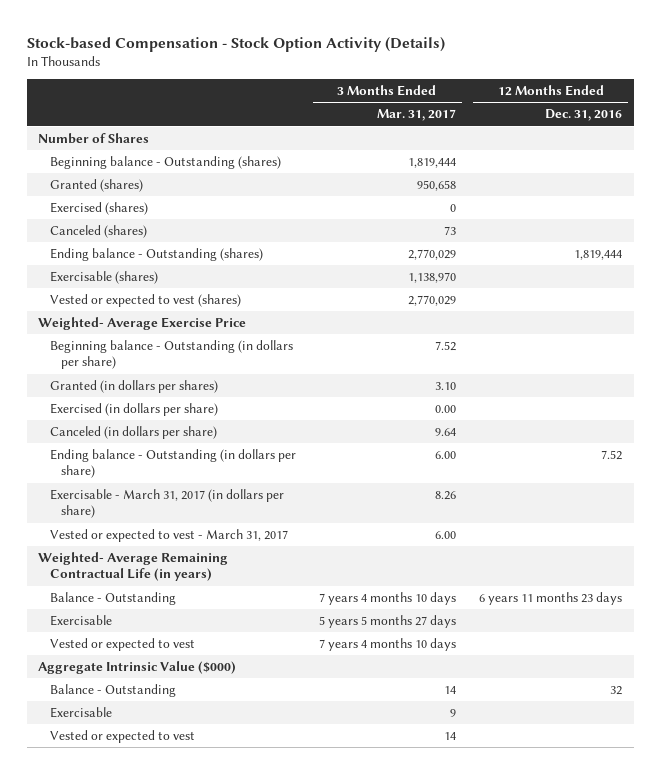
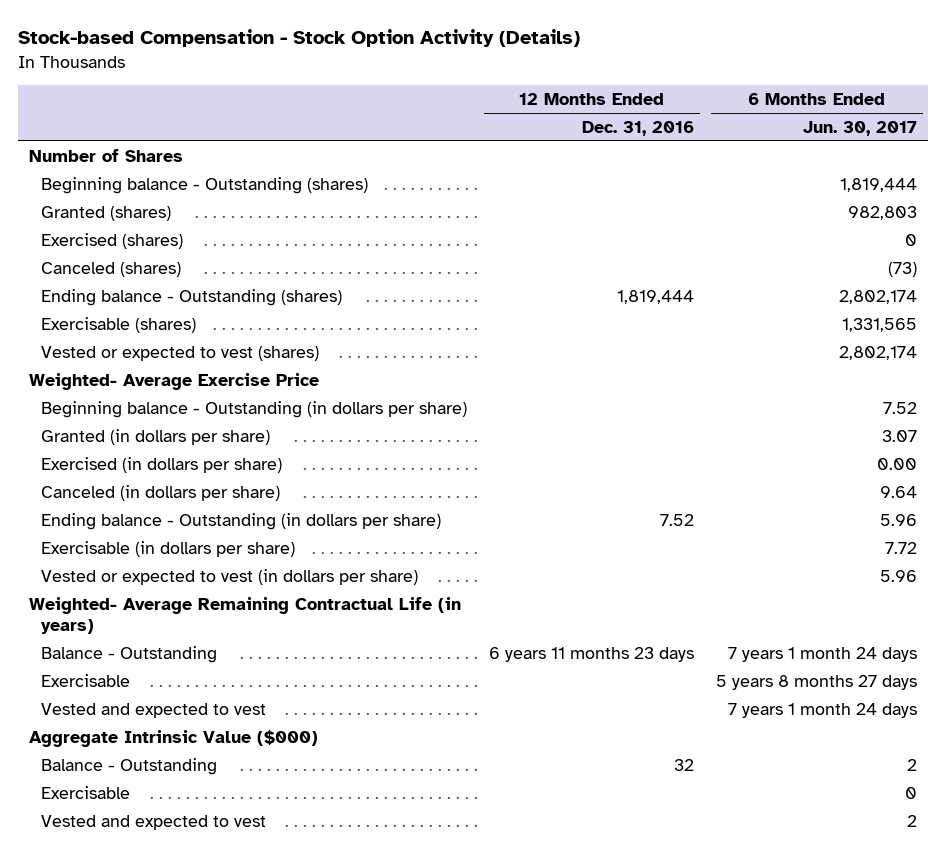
- | 3 Months Ended Mar. 31, 2017 | 12 Months Ended Dec. 31, 2016
+ | 12 Months Ended Dec. 31, 2016 | 6 Months Ended Jun. 30, 2017
- Granted (in dollars per shares) | 3.10 |
+ Granted (in dollars per share) | | 3.07
- Exercisable - March 31, 2017 (in dollars per share) | 8.26 |
- Vested or expected to vest - March 31, 2017 | 6.00 |
+ Exercisable (in dollars per share) | | 7.72
+ Vested or expected to vest (in dollars per share) | | 5.96
- Vested or expected to vest | 7 years 4 months 10 days |
+ Vested and expected to vest | | 7 years 1 month 24 days
- Vested or expected to vest | 14 |
+ Vested and expected to vest | | 2

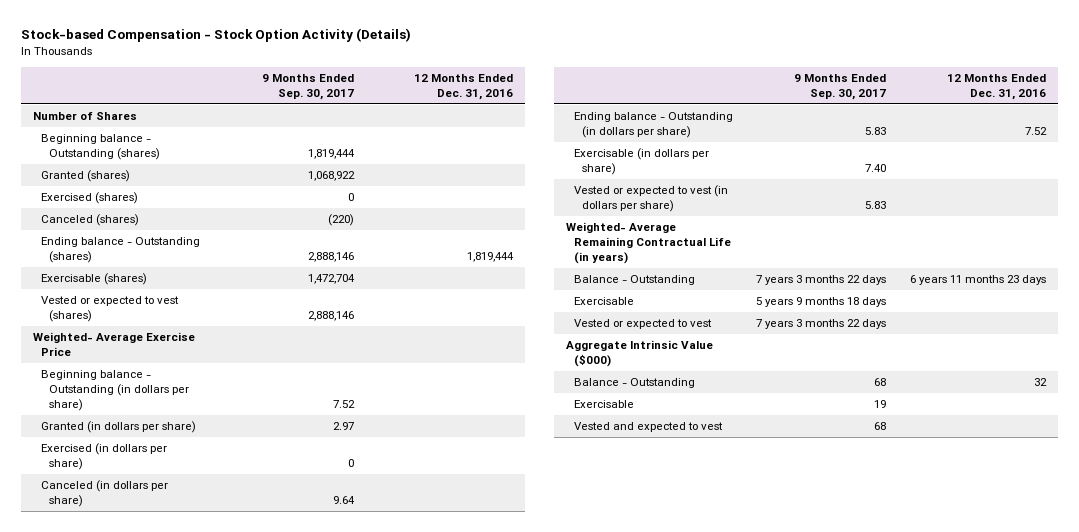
- | 12 Months Ended Dec. 31, 2016 | 6 Months Ended Jun. 30, 2017
+ | 9 Months Ended Sep. 30, 2017 | 12 Months Ended Dec. 31, 2016
- Vested and expected to vest | | 7 years 1 month 24 days
+ Vested or expected to vest | 7 years 3 months 22 days |

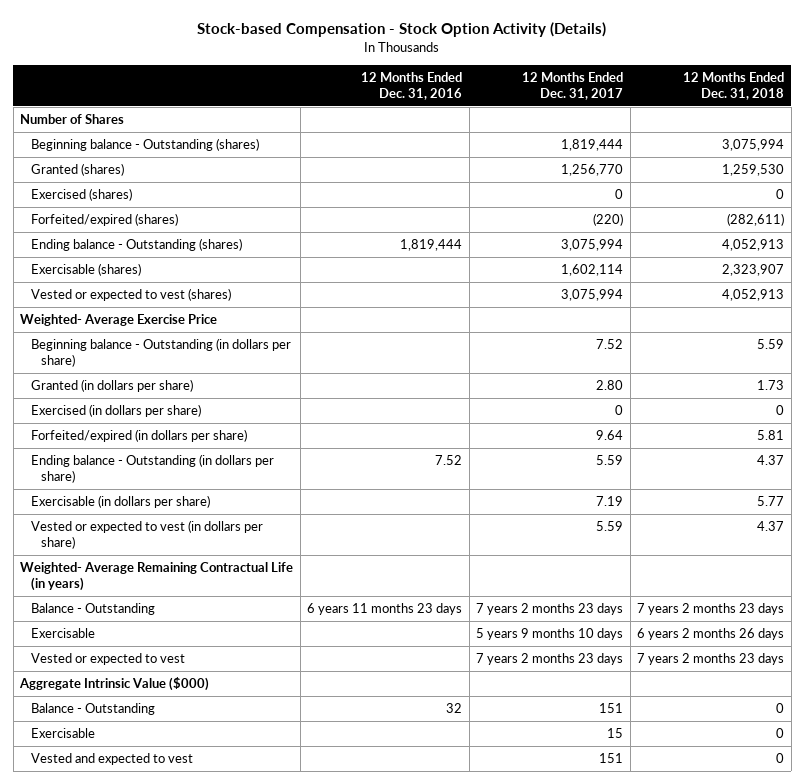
- | 9 Months Ended Sep. 30, 2017 | 12 Months Ended Dec. 31, 2016
+ | 12 Months Ended Dec. 31, 2016 | 12 Months Ended Dec. 31, 2017 | 12 Months Ended Dec. 31, 2018
- Canceled (shares) | (220) |
+ Forfeited/expired (shares) | | (220) | (282,611)
- Canceled (in dollars per share) | 9.64 |
+ Forfeited/expired (in dollars per share) | | 9.64 | 5.81

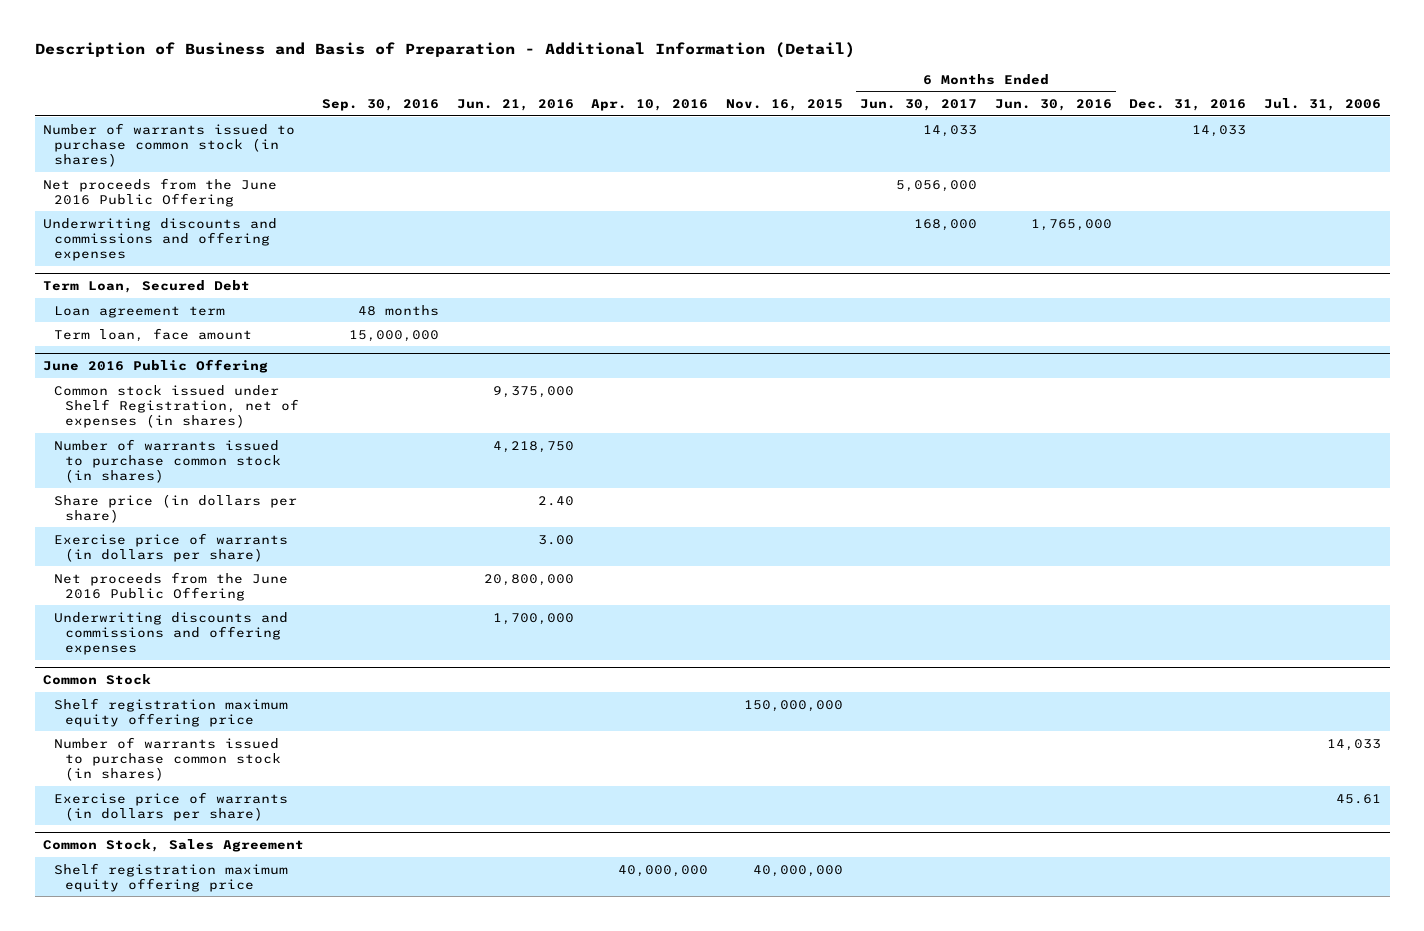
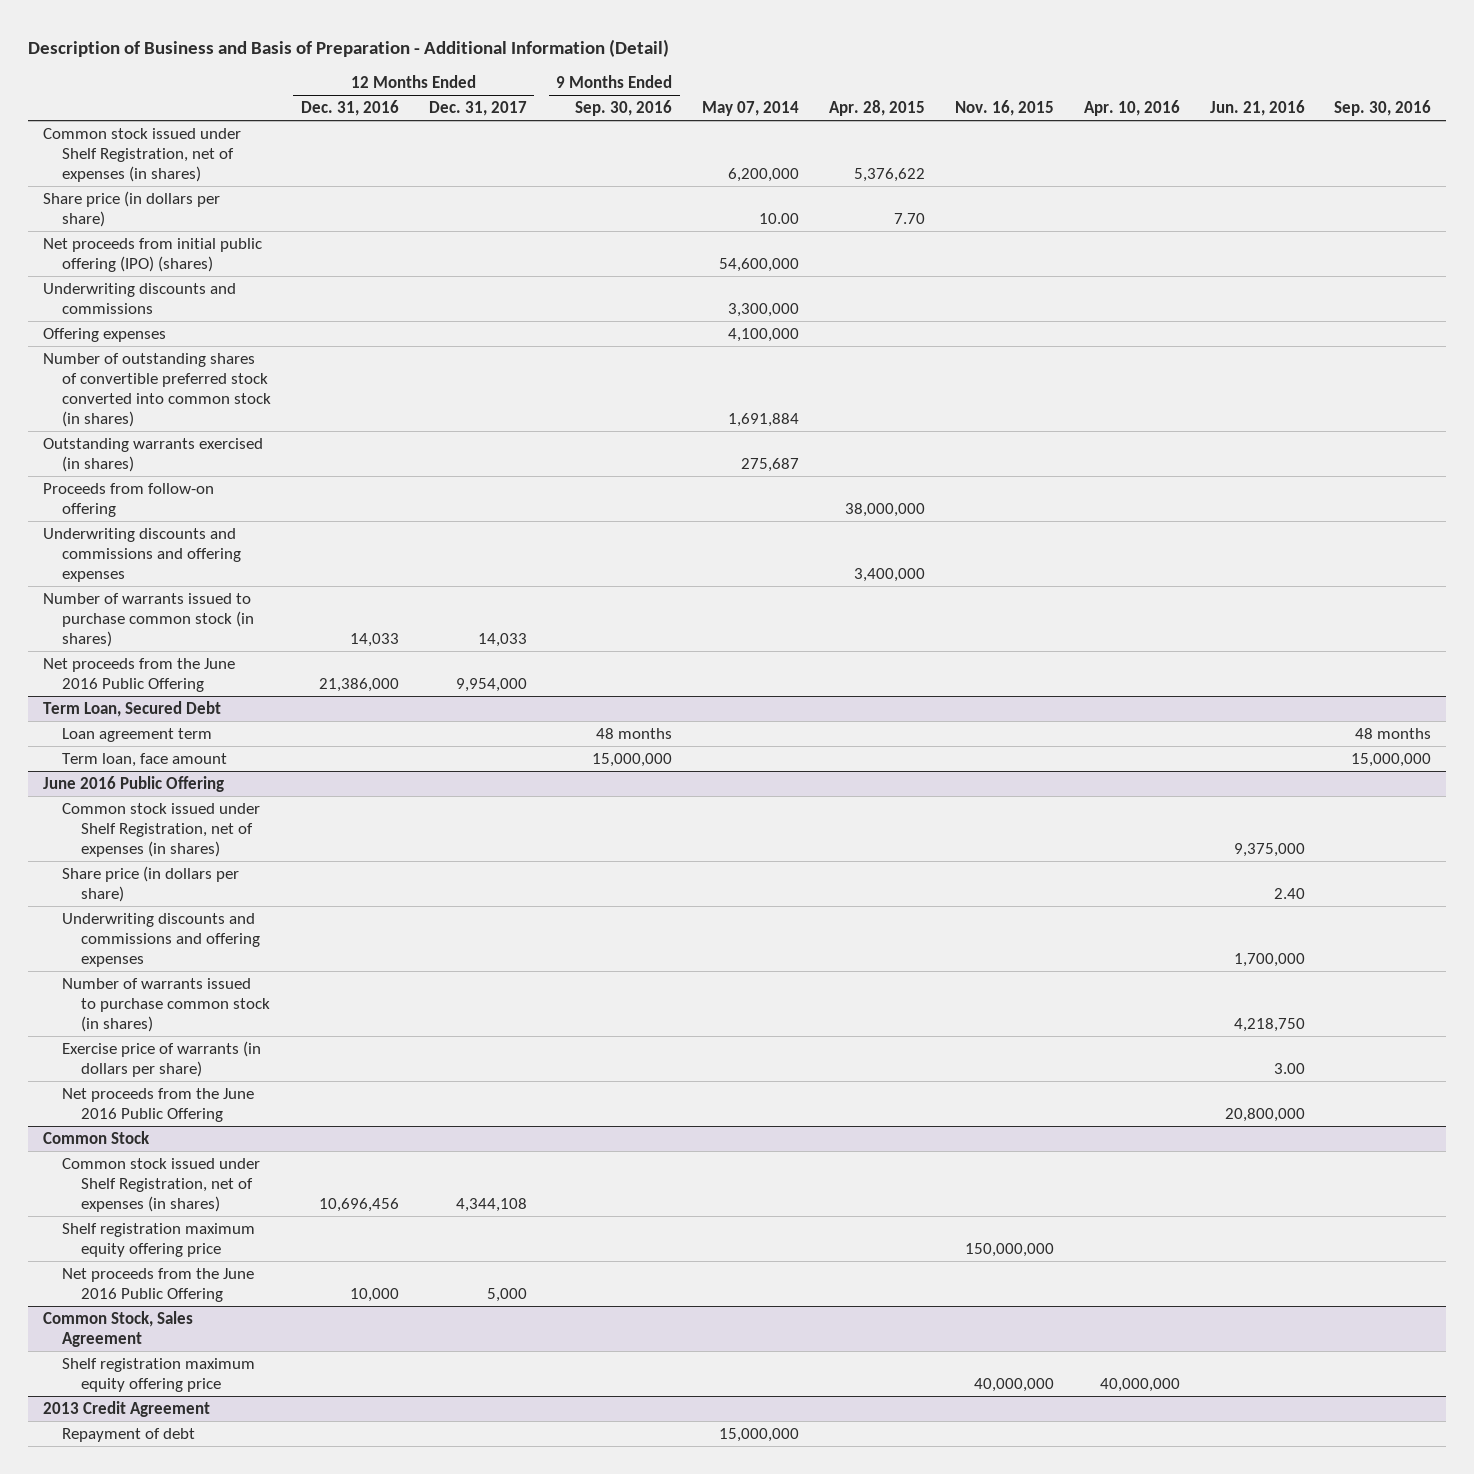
- | Sep. 30, 2016 | Jun. 21, 2016 | Apr. 10, 2016 | Nov. 16, 2015 | 6 Months Ended Jun. 30, 2017 | 6 Months Ended Jun. 30, 2016 | Dec. 31, 2016 | Jul. 31, 2006
+ | 12 Months Ended Dec. 31, 2016 | 12 Months Ended Dec. 31, 2017 | 9 Months Ended Sep. 30, 2016 | May 07, 2014 | Apr. 28, 2015 | Nov. 16, 2015 | Apr. 10, 2016 | Jun. 21, 2016 | Sep. 30, 2016
+ Common stock issued under Shelf Registration, net of expenses (in shares) | | | | 6,200,000 | 5,376,622 | | | |
+ Share price (in dollars per share) | | | | 10.00 | 7.70 | | | |
+ Net proceeds from initial public offering (IPO) (shares) | | | | 54,600,000 | | | | |
+ Underwriting discounts and commissions | | | | 3,300,000 | | | | |
+ Offering expenses | | | | 4,100,000 | | | | |
+ Number of outstanding shares of convertible preferred stock converted into common stock (in shares) | | | | 1,691,884 | | | | |
+ Outstanding warrants exercised (in shares) | | | | 275,687 | | | | |
+ Proceeds from follow-on offering | | | | | 38,000,000 | | | |
moved up: Underwriting discounts and commissions and offering expenses | | | | | 3,400,000 | | | |
@ June 2016 Public Offering
moved up: Underwriting discounts and commissions and offering expenses | | | | | | | | 1,700,000 |
moved down: Number of warrants issued to purchase common stock (in shares) | | | | | | | | 4,218,750 |
@ Common Stock
+ Common stock issued under Shelf Registration, net of expenses (in shares) | 10,696,456 | 4,344,108 | | | | | | |
- Number of warrants issued to purchase common stock (in shares) | | | | | | | | 14,033
- Exercise price of warrants (in dollars per share) | | | | | | | | 45.61
+ Net proceeds from the June 2016 Public Offering | 10,000 | 5,000 | | | | | | |
+ 2013 Credit Agreement
+ Repayment of debt | | | | 15,000,000 | | | | |

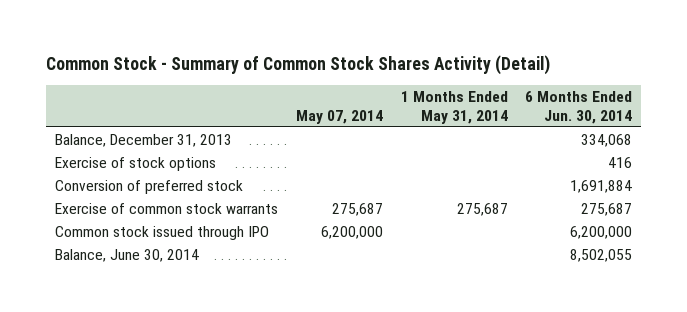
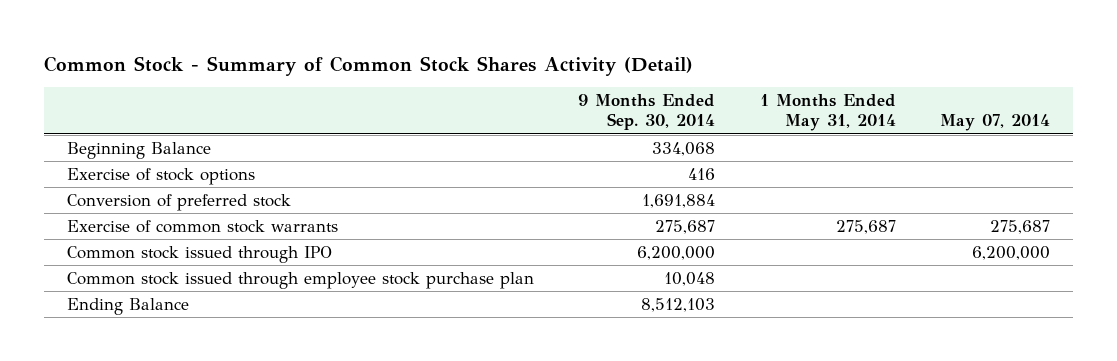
- | May 07, 2014 | 1 Months Ended May 31, 2014 | 6 Months Ended Jun. 30, 2014
+ | 9 Months Ended Sep. 30, 2014 | 1 Months Ended May 31, 2014 | May 07, 2014
- Balance, December 31, 2013 | | | 334,068
+ Beginning Balance | 334,068 | |
- Balance, June 30, 2014 | | | 8,502,055
+ Common stock issued through employee stock purchase plan | 10,048 | |
+ Ending Balance | 8,512,103 | |

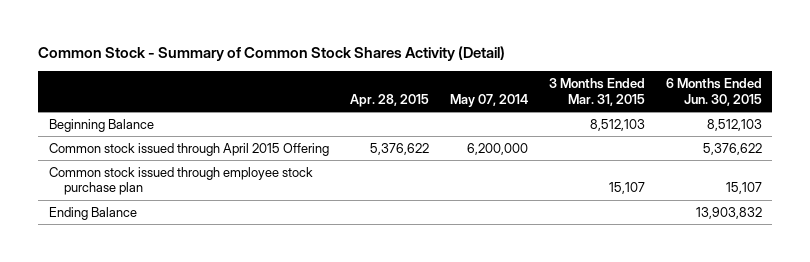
- | 9 Months Ended Sep. 30, 2014 | 1 Months Ended May 31, 2014 | May 07, 2014
+ | Apr. 28, 2015 | May 07, 2014 | 3 Months Ended Mar. 31, 2015 | 6 Months Ended Jun. 30, 2015
- Exercise of stock options | 416 | |
- Conversion of preferred stock | 1,691,884 | |
- Exercise of common stock warrants | 275,687 | 275,687 | 275,687
- Common stock issued through IPO | 6,200,000 | | 6,200,000
+ Common stock issued through April 2015 Offering | 5,376,622 | 6,200,000 | | 5,376,622

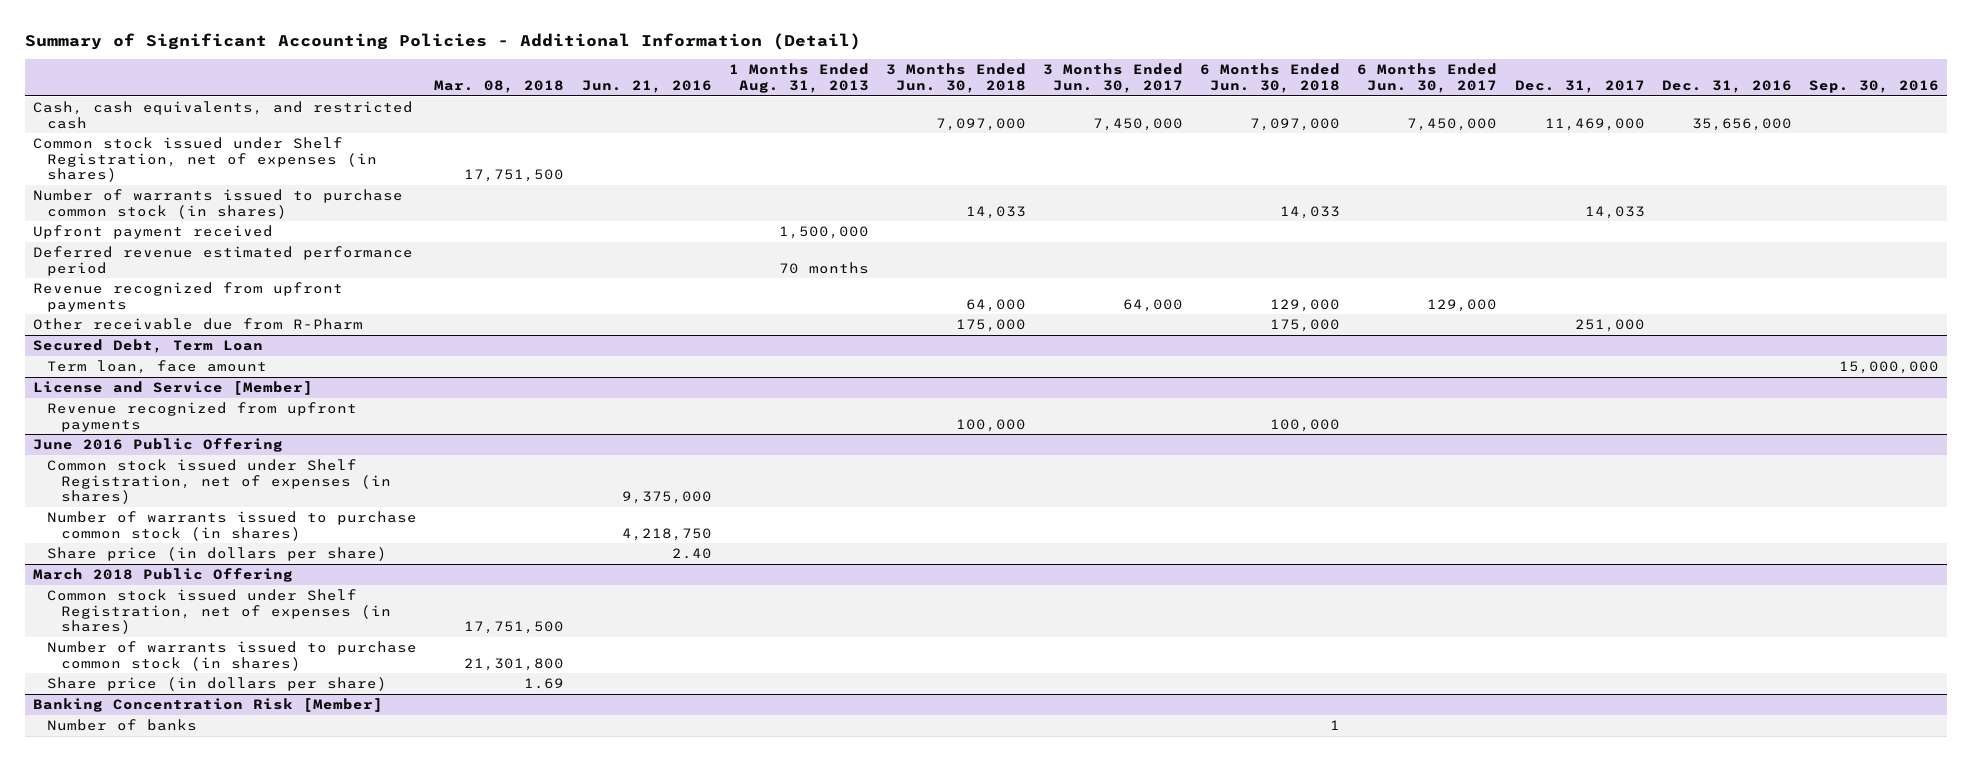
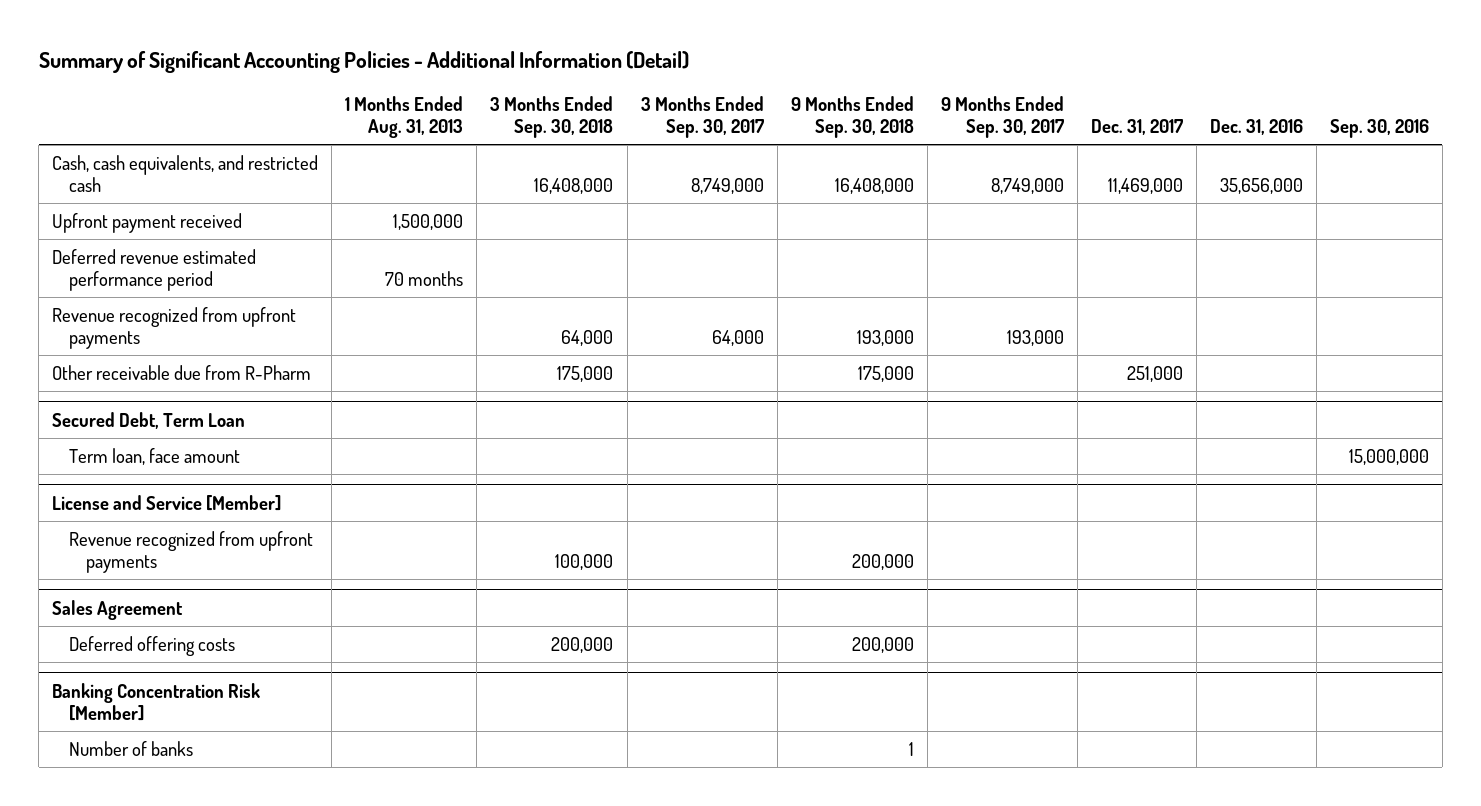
- | Mar. 08, 2018 | Jun. 21, 2016 | 1 Months Ended Aug. 31, 2013 | 3 Months Ended Jun. 30, 2018 | 3 Months Ended Jun. 30, 2017 | 6 Months Ended Jun. 30, 2018 | 6 Months Ended Jun. 30, 2017 | Dec. 31, 2017 | Dec. 31, 2016 | Sep. 30, 2016
+ | 1 Months Ended Aug. 31, 2013 | 3 Months Ended Sep. 30, 2018 | 3 Months Ended Sep. 30, 2017 | 9 Months Ended Sep. 30, 2018 | 9 Months Ended Sep. 30, 2017 | Dec. 31, 2017 | Dec. 31, 2016 | Sep. 30, 2016
- Common stock issued under Shelf Registration, net of expenses (in shares) | 17,751,500 | | | | | | | | |
- Number of warrants issued to purchase common stock (in shares) | | | | 14,033 | | 14,033 | | 14,033 | |
- June 2016 Public Offering
- Common stock issued under Shelf Registration, net of expenses (in shares) | | 9,375,000 | | | | | | | |
- Number of warrants issued to purchase common stock (in shares) | | 4,218,750 | | | | | | | |
- Share price (in dollars per share) | | 2.40 | | | | | | | |
- March 2018 Public Offering
- Common stock issued under Shelf Registration, net of expenses (in shares) | 17,751,500 | | | | | | | | |
- Number of warrants issued to purchase common stock (in shares) | 21,301,800 | | | | | | | | |
- Share price (in dollars per share) | 1.69 | | | | | | | | |
+ Sales Agreement
+ Deferred offering costs | | 200,000 | | 200,000 | | | |

